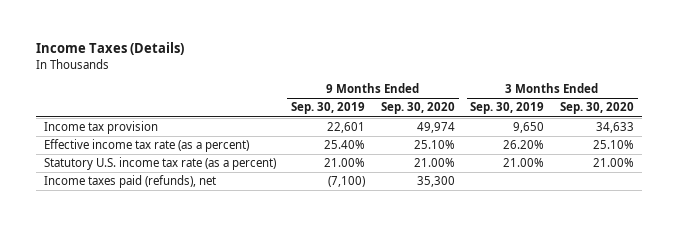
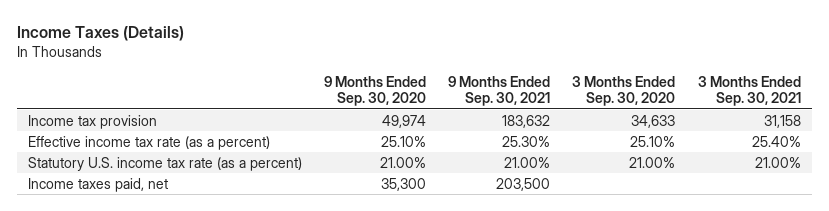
- | 9 Months Ended Sep. 30, 2019 | 9 Months Ended Sep. 30, 2020 | 3 Months Ended Sep. 30, 2019 | 3 Months Ended Sep. 30, 2020
+ | 9 Months Ended Sep. 30, 2020 | 9 Months Ended Sep. 30, 2021 | 3 Months Ended Sep. 30, 2020 | 3 Months Ended Sep. 30, 2021
- Income taxes paid (refunds), net | (7,100) | 35,300 | |
+ Income taxes paid, net | 35,300 | 203,500 | |

